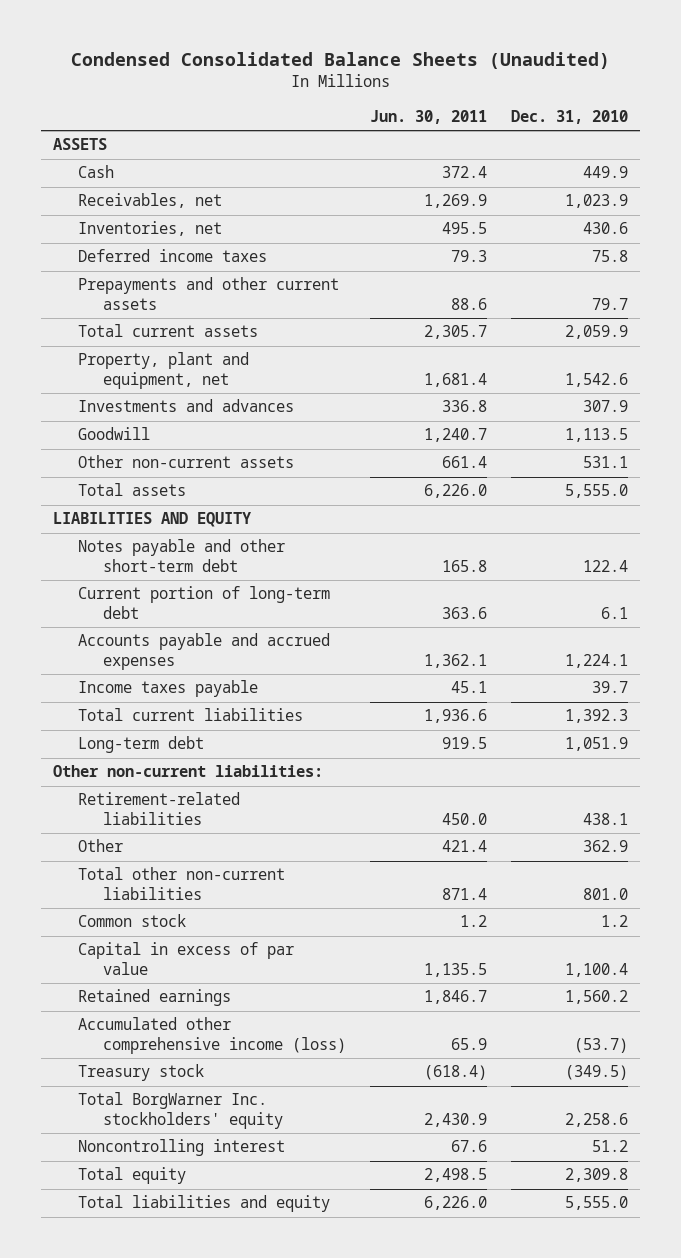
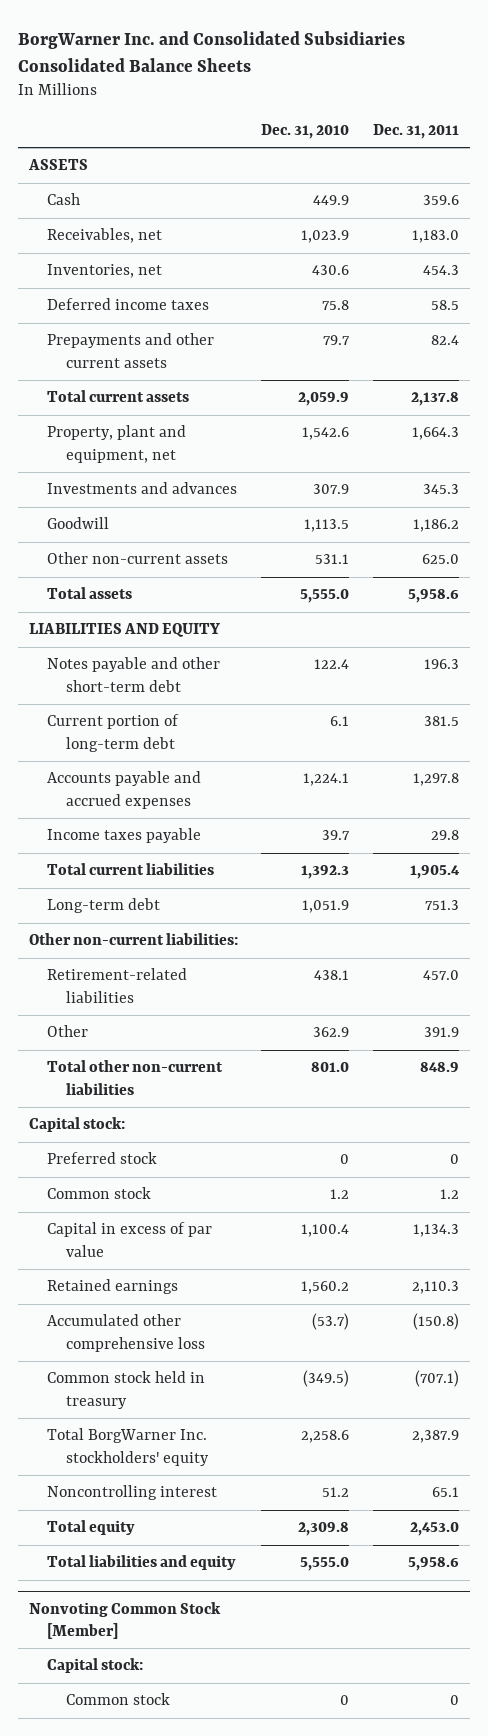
- Condensed Consolidated Balance Sheets (Unaudited)
+ BorgWarner Inc. and Consolidated Subsidiaries Consolidated Balance Sheets
- | Jun. 30, 2011 | Dec. 31, 2010
+ | Dec. 31, 2010 | Dec. 31, 2011
+ Capital stock:
+ Preferred stock | 0 | 0
- Accumulated other comprehensive income (loss) | 65.9 | (53.7)
- Treasury stock | (618.4) | (349.5)
+ Accumulated other comprehensive loss | (53.7) | (150.8)
+ Common stock held in treasury | (349.5) | (707.1)
+ Nonvoting Common Stock [Member]
+ Capital stock:
+ Common stock | 0 | 0

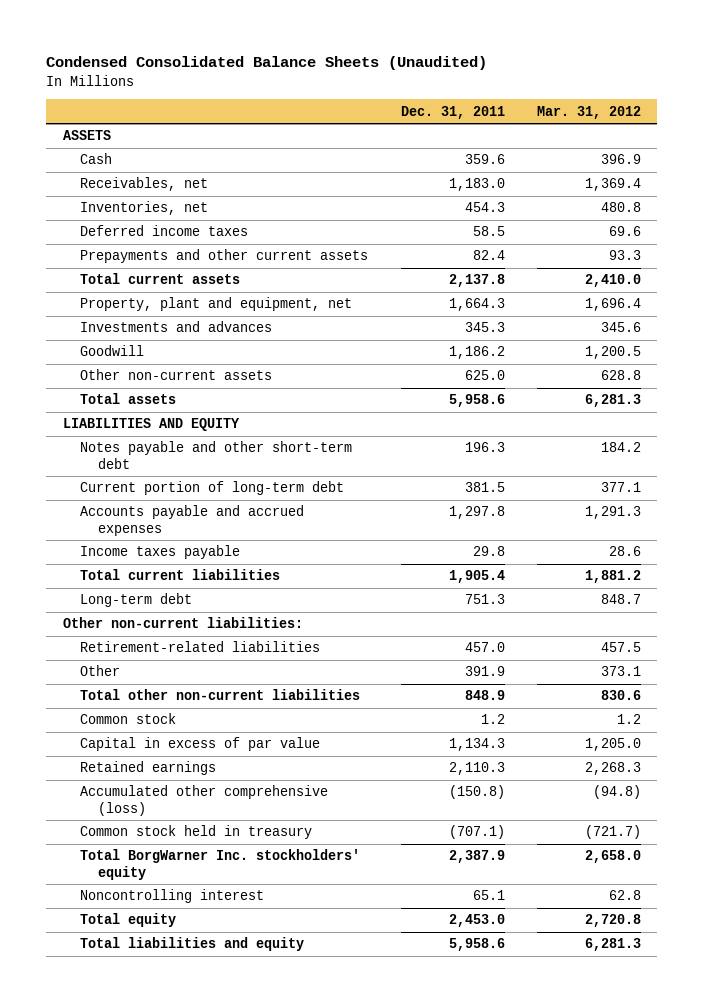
- BorgWarner Inc. and Consolidated Subsidiaries Consolidated Balance Sheets
+ Condensed Consolidated Balance Sheets (Unaudited)
- | Dec. 31, 2010 | Dec. 31, 2011
+ | Dec. 31, 2011 | Mar. 31, 2012
- Capital stock:
- Preferred stock | 0 | 0
- Accumulated other comprehensive loss | (53.7) | (150.8)
+ Accumulated other comprehensive (loss) | (150.8) | (94.8)
- Nonvoting Common Stock [Member]
- Capital stock:
- Common stock | 0 | 0

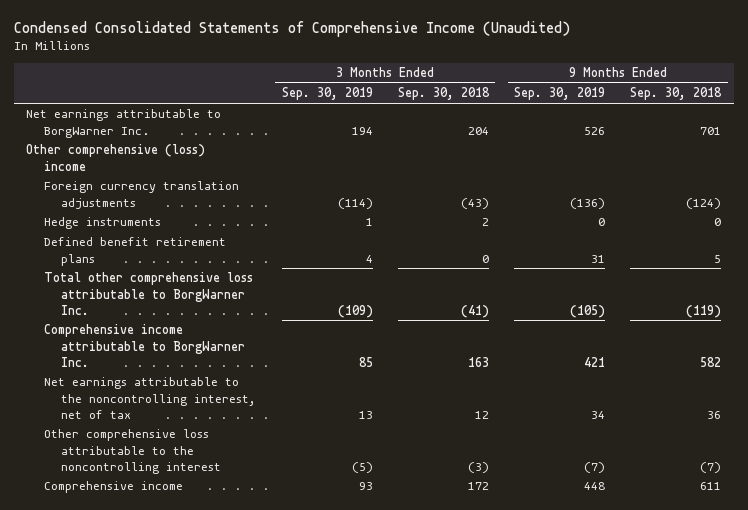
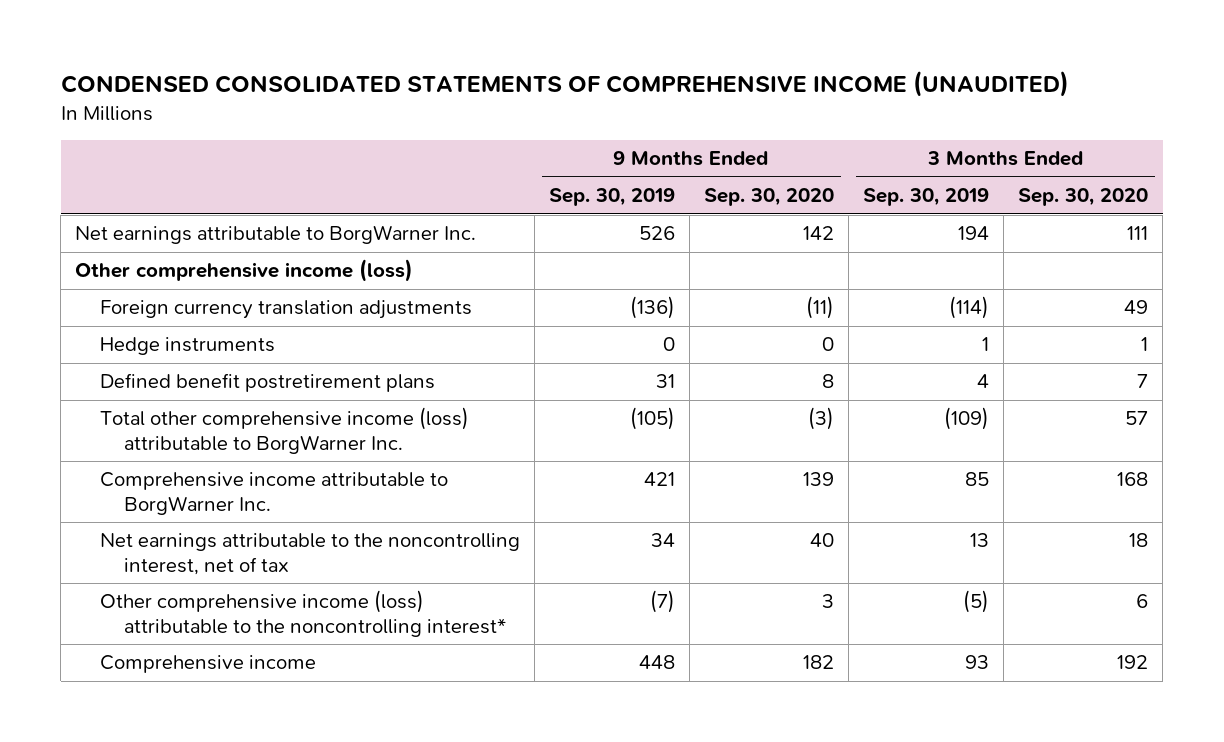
- Condensed Consolidated Statements of Comprehensive Income (Unaudited)
+ CONDENSED CONSOLIDATED STATEMENTS OF COMPREHENSIVE INCOME (UNAUDITED)
- | 3 Months Ended Sep. 30, 2019 | 3 Months Ended Sep. 30, 2018 | 9 Months Ended Sep. 30, 2019 | 9 Months Ended Sep. 30, 2018
+ | 9 Months Ended Sep. 30, 2019 | 9 Months Ended Sep. 30, 2020 | 3 Months Ended Sep. 30, 2019 | 3 Months Ended Sep. 30, 2020
- Other comprehensive (loss) income
+ Other comprehensive income (loss)
- Defined benefit retirement plans | 4 | 0 | 31 | 5
- Total other comprehensive loss attributable to BorgWarner Inc. | (109) | (41) | (105) | (119)
+ Defined benefit postretirement plans | 31 | 8 | 4 | 7
+ Total other comprehensive income (loss) attributable to BorgWarner Inc. | (105) | (3) | (109) | 57
- Other comprehensive loss attributable to the noncontrolling interest | (5) | (3) | (7) | (7)
+ Other comprehensive income (loss) attributable to the noncontrolling interest* | (7) | 3 | (5) | 6

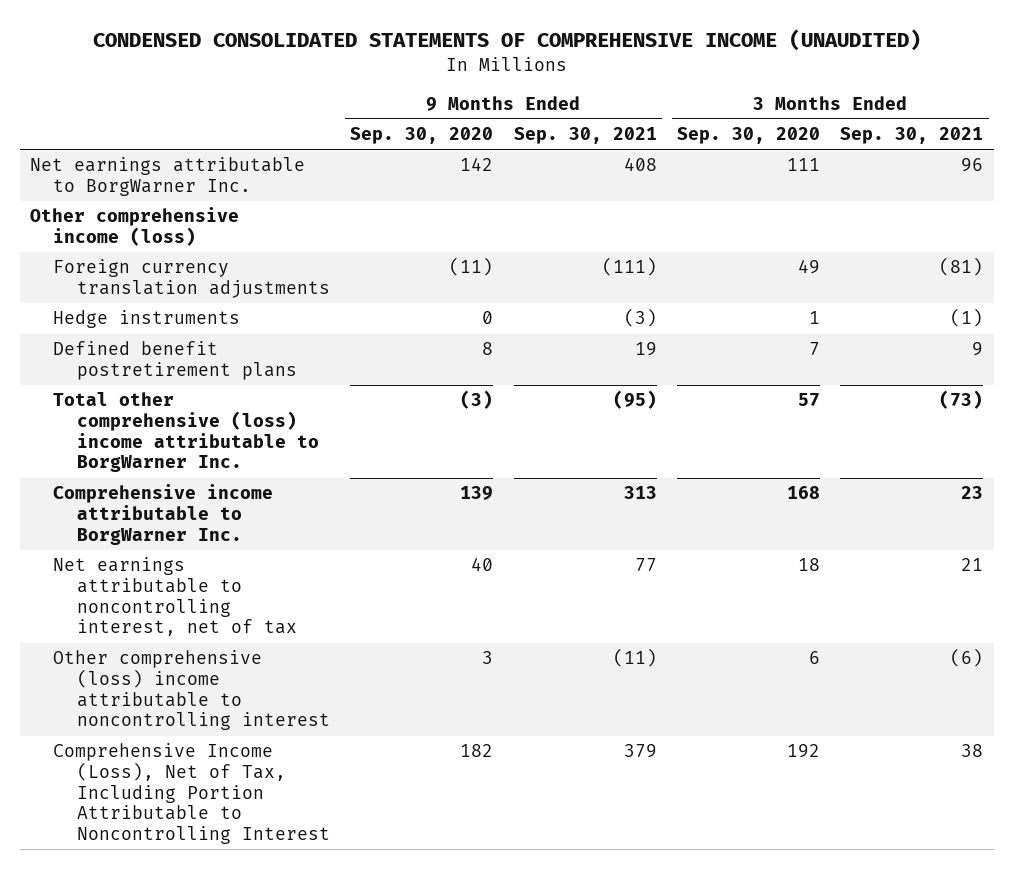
- | 9 Months Ended Sep. 30, 2019 | 9 Months Ended Sep. 30, 2020 | 3 Months Ended Sep. 30, 2019 | 3 Months Ended Sep. 30, 2020
+ | 9 Months Ended Sep. 30, 2020 | 9 Months Ended Sep. 30, 2021 | 3 Months Ended Sep. 30, 2020 | 3 Months Ended Sep. 30, 2021
- Total other comprehensive income (loss) attributable to BorgWarner Inc. | (105) | (3) | (109) | 57
+ Total other comprehensive (loss) income attributable to BorgWarner Inc. | (3) | (95) | 57 | (73)
- Net earnings attributable to the noncontrolling interest, net of tax | 34 | 40 | 13 | 18
- Other comprehensive income (loss) attributable to the noncontrolling interest* | (7) | 3 | (5) | 6
- Comprehensive income | 448 | 182 | 93 | 192
+ Net earnings attributable to noncontrolling interest, net of tax | 40 | 77 | 18 | 21
+ Other comprehensive (loss) income attributable to noncontrolling interest | 3 | (11) | 6 | (6)
+ Comprehensive Income (Loss), Net of Tax, Including Portion Attributable to Noncontrolling Interest | 182 | 379 | 192 | 38

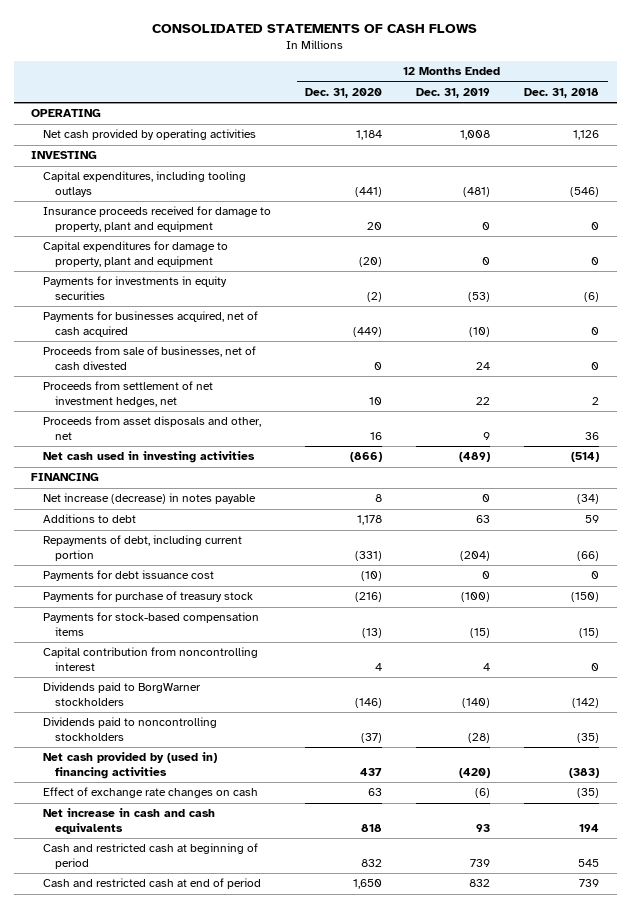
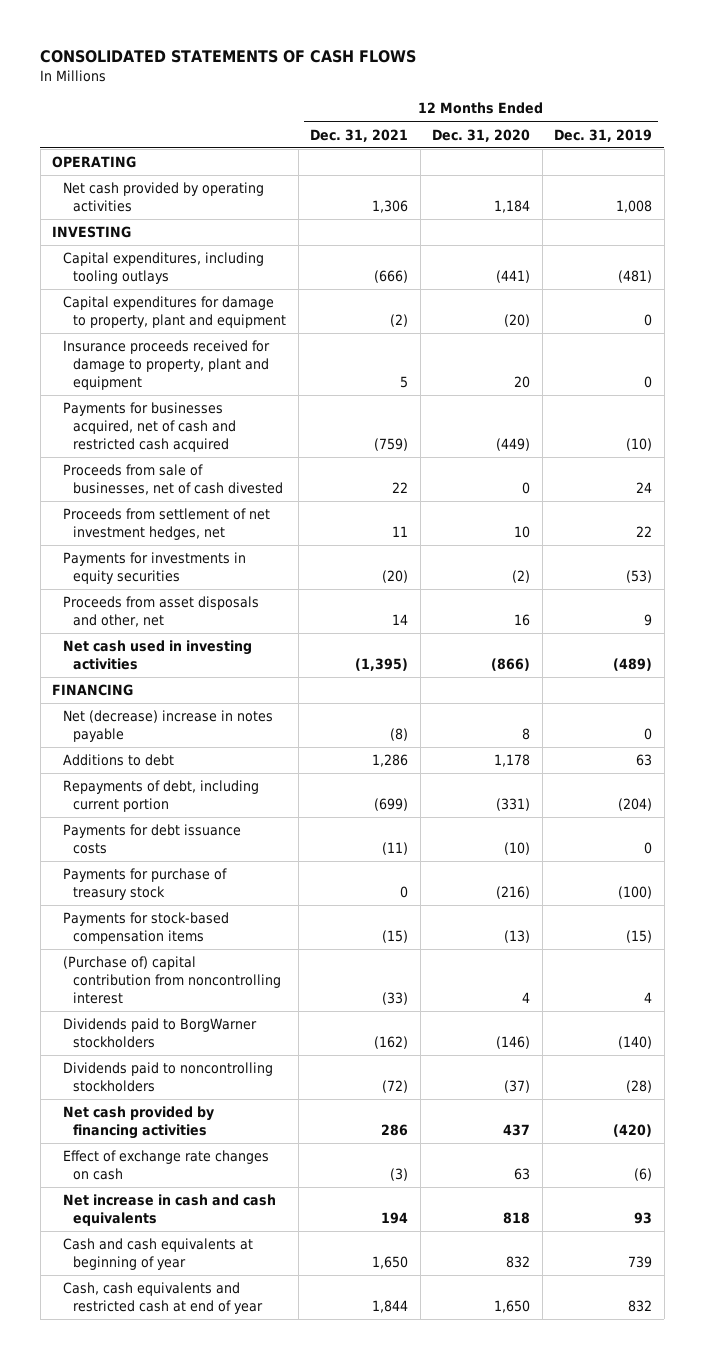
- | 12 Months Ended Dec. 31, 2020 | 12 Months Ended Dec. 31, 2019 | 12 Months Ended Dec. 31, 2018
+ | 12 Months Ended Dec. 31, 2021 | 12 Months Ended Dec. 31, 2020 | 12 Months Ended Dec. 31, 2019
- Payments for businesses acquired, net of cash acquired | (449) | (10) | 0
moved down: Insurance proceeds received for damage to property, plant and equipment | 5 | 20 | 0
+ Payments for businesses acquired, net of cash and restricted cash acquired | (759) | (449) | (10)
moved down: Payments for investments in equity securities | (20) | (2) | (53)
- Net increase (decrease) in notes payable | 8 | 0 | (34)
+ Net (decrease) increase in notes payable | (8) | 8 | 0
- Payments for debt issuance cost | (10) | 0 | 0
+ Payments for debt issuance costs | (11) | (10) | 0
- Capital contribution from noncontrolling interest | 4 | 4 | 0
+ (Purchase of) capital contribution from noncontrolling interest | (33) | 4 | 4
- Net cash provided by (used in) financing activities | 437 | (420) | (383)
+ Net cash provided by financing activities | 286 | 437 | (420)
- Cash and restricted cash at beginning of period | 832 | 739 | 545
- Cash and restricted cash at end of period | 1,650 | 832 | 739
+ Cash and cash equivalents at beginning of year | 1,650 | 832 | 739
+ Cash, cash equivalents and restricted cash at end of year | 1,844 | 1,650 | 832

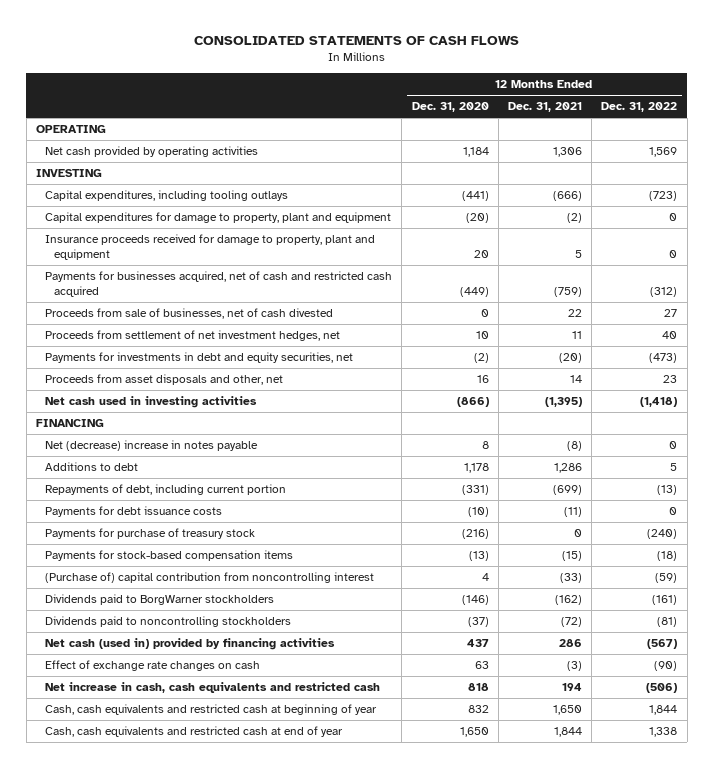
- | 12 Months Ended Dec. 31, 2021 | 12 Months Ended Dec. 31, 2020 | 12 Months Ended Dec. 31, 2019
+ | 12 Months Ended Dec. 31, 2020 | 12 Months Ended Dec. 31, 2021 | 12 Months Ended Dec. 31, 2022
- Payments for investments in equity securities | (20) | (2) | (53)
+ Payments for investments in debt and equity securities, net | (2) | (20) | (473)
- Net cash provided by financing activities | 286 | 437 | (420)
+ Net cash (used in) provided by financing activities | 437 | 286 | (567)
- Net increase in cash and cash equivalents | 194 | 818 | 93
- Cash and cash equivalents at beginning of year | 1,650 | 832 | 739
+ Net increase in cash, cash equivalents and restricted cash | 818 | 194 | (506)
+ Cash, cash equivalents and restricted cash at beginning of year | 832 | 1,650 | 1,844

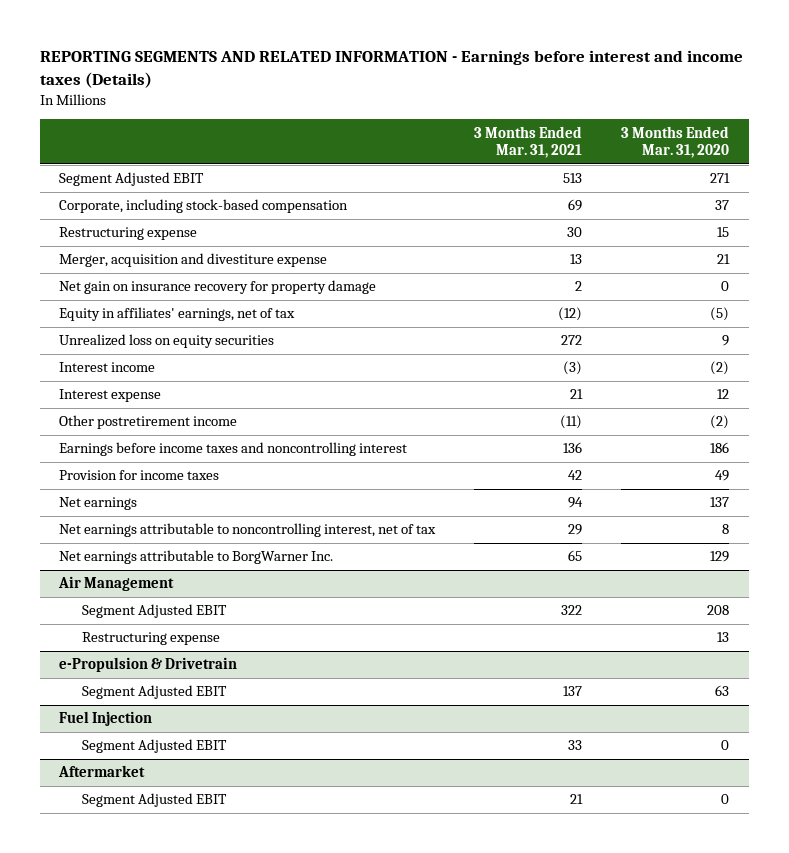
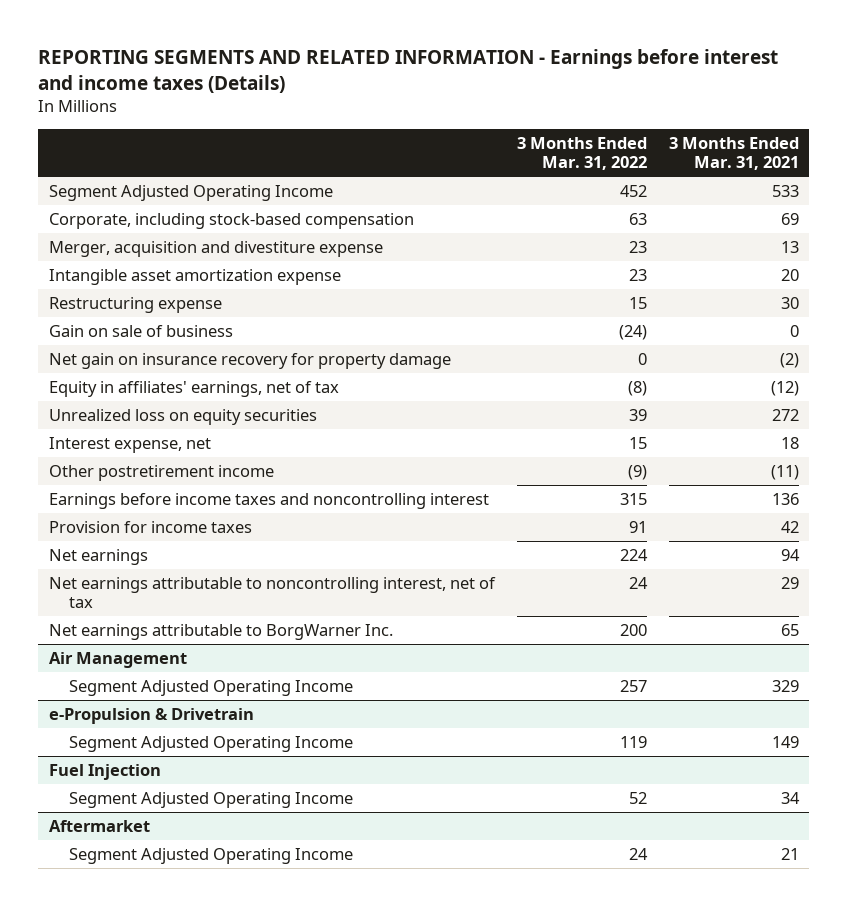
- | 3 Months Ended Mar. 31, 2021 | 3 Months Ended Mar. 31, 2020
+ | 3 Months Ended Mar. 31, 2022 | 3 Months Ended Mar. 31, 2021
- Segment Adjusted EBIT | 513 | 271
+ Segment Adjusted Operating Income | 452 | 533
- Net gain on insurance recovery for property damage | 2 | 0
+ Intangible asset amortization expense | 23 | 20
moved down: Restructuring expense | 15 | 30
+ Gain on sale of business | (24) | 0
+ Net gain on insurance recovery for property damage | 0 | (2)
- Interest income | (3) | (2)
- Interest expense | 21 | 12
+ Interest expense, net | 15 | 18
@ Air Management
- Segment Adjusted EBIT | 322 | 208
- Restructuring expense | | 13
+ Segment Adjusted Operating Income | 257 | 329
@ e-Propulsion & Drivetrain
- Segment Adjusted EBIT | 137 | 63
+ Segment Adjusted Operating Income | 119 | 149
@ Fuel Injection
- Segment Adjusted EBIT | 33 | 0
+ Segment Adjusted Operating Income | 52 | 34
@ Aftermarket
- Segment Adjusted EBIT | 21 | 0
+ Segment Adjusted Operating Income | 24 | 21

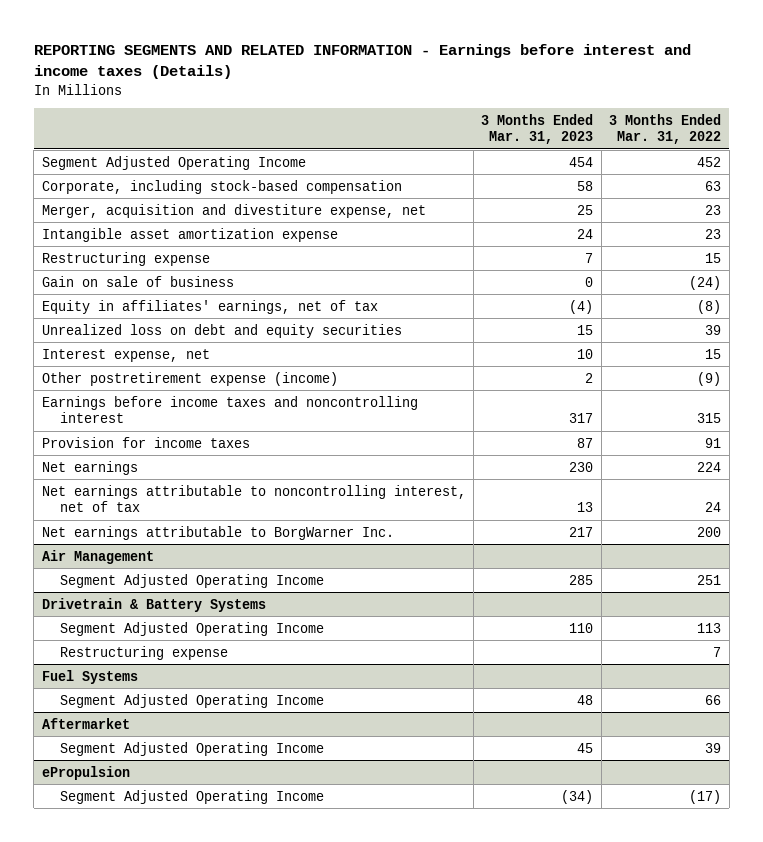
- | 3 Months Ended Mar. 31, 2022 | 3 Months Ended Mar. 31, 2021
+ | 3 Months Ended Mar. 31, 2023 | 3 Months Ended Mar. 31, 2022
- Merger, acquisition and divestiture expense | 23 | 13
+ Merger, acquisition and divestiture expense, net | 25 | 23
- Net gain on insurance recovery for property damage | 0 | (2)
- Unrealized loss on equity securities | 39 | 272
+ Unrealized loss on debt and equity securities | 15 | 39
- Other postretirement income | (9) | (11)
+ Other postretirement expense (income) | 2 | (9)
@ Air Management
- Segment Adjusted Operating Income | 257 | 329
- e-Propulsion & Drivetrain
- Segment Adjusted Operating Income | 119 | 149
- Fuel Injection
- Segment Adjusted Operating Income | 52 | 34
@ Air Management
+ Segment Adjusted Operating Income | 285 | 251
+ Drivetrain & Battery Systems
+ Segment Adjusted Operating Income | 110 | 113
+ Restructuring expense | | 7
+ Fuel Systems
+ Segment Adjusted Operating Income | 48 | 66
@ Aftermarket
- Segment Adjusted Operating Income | 24 | 21
+ Segment Adjusted Operating Income | 45 | 39
+ ePropulsion
+ Segment Adjusted Operating Income | (34) | (17)

